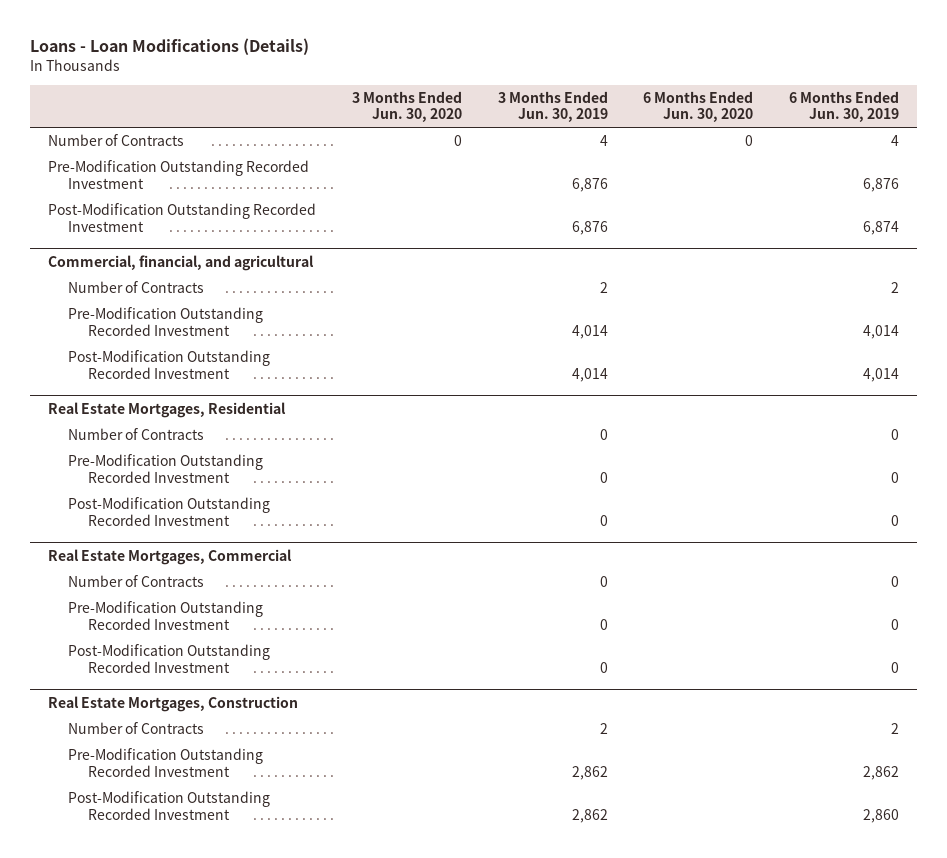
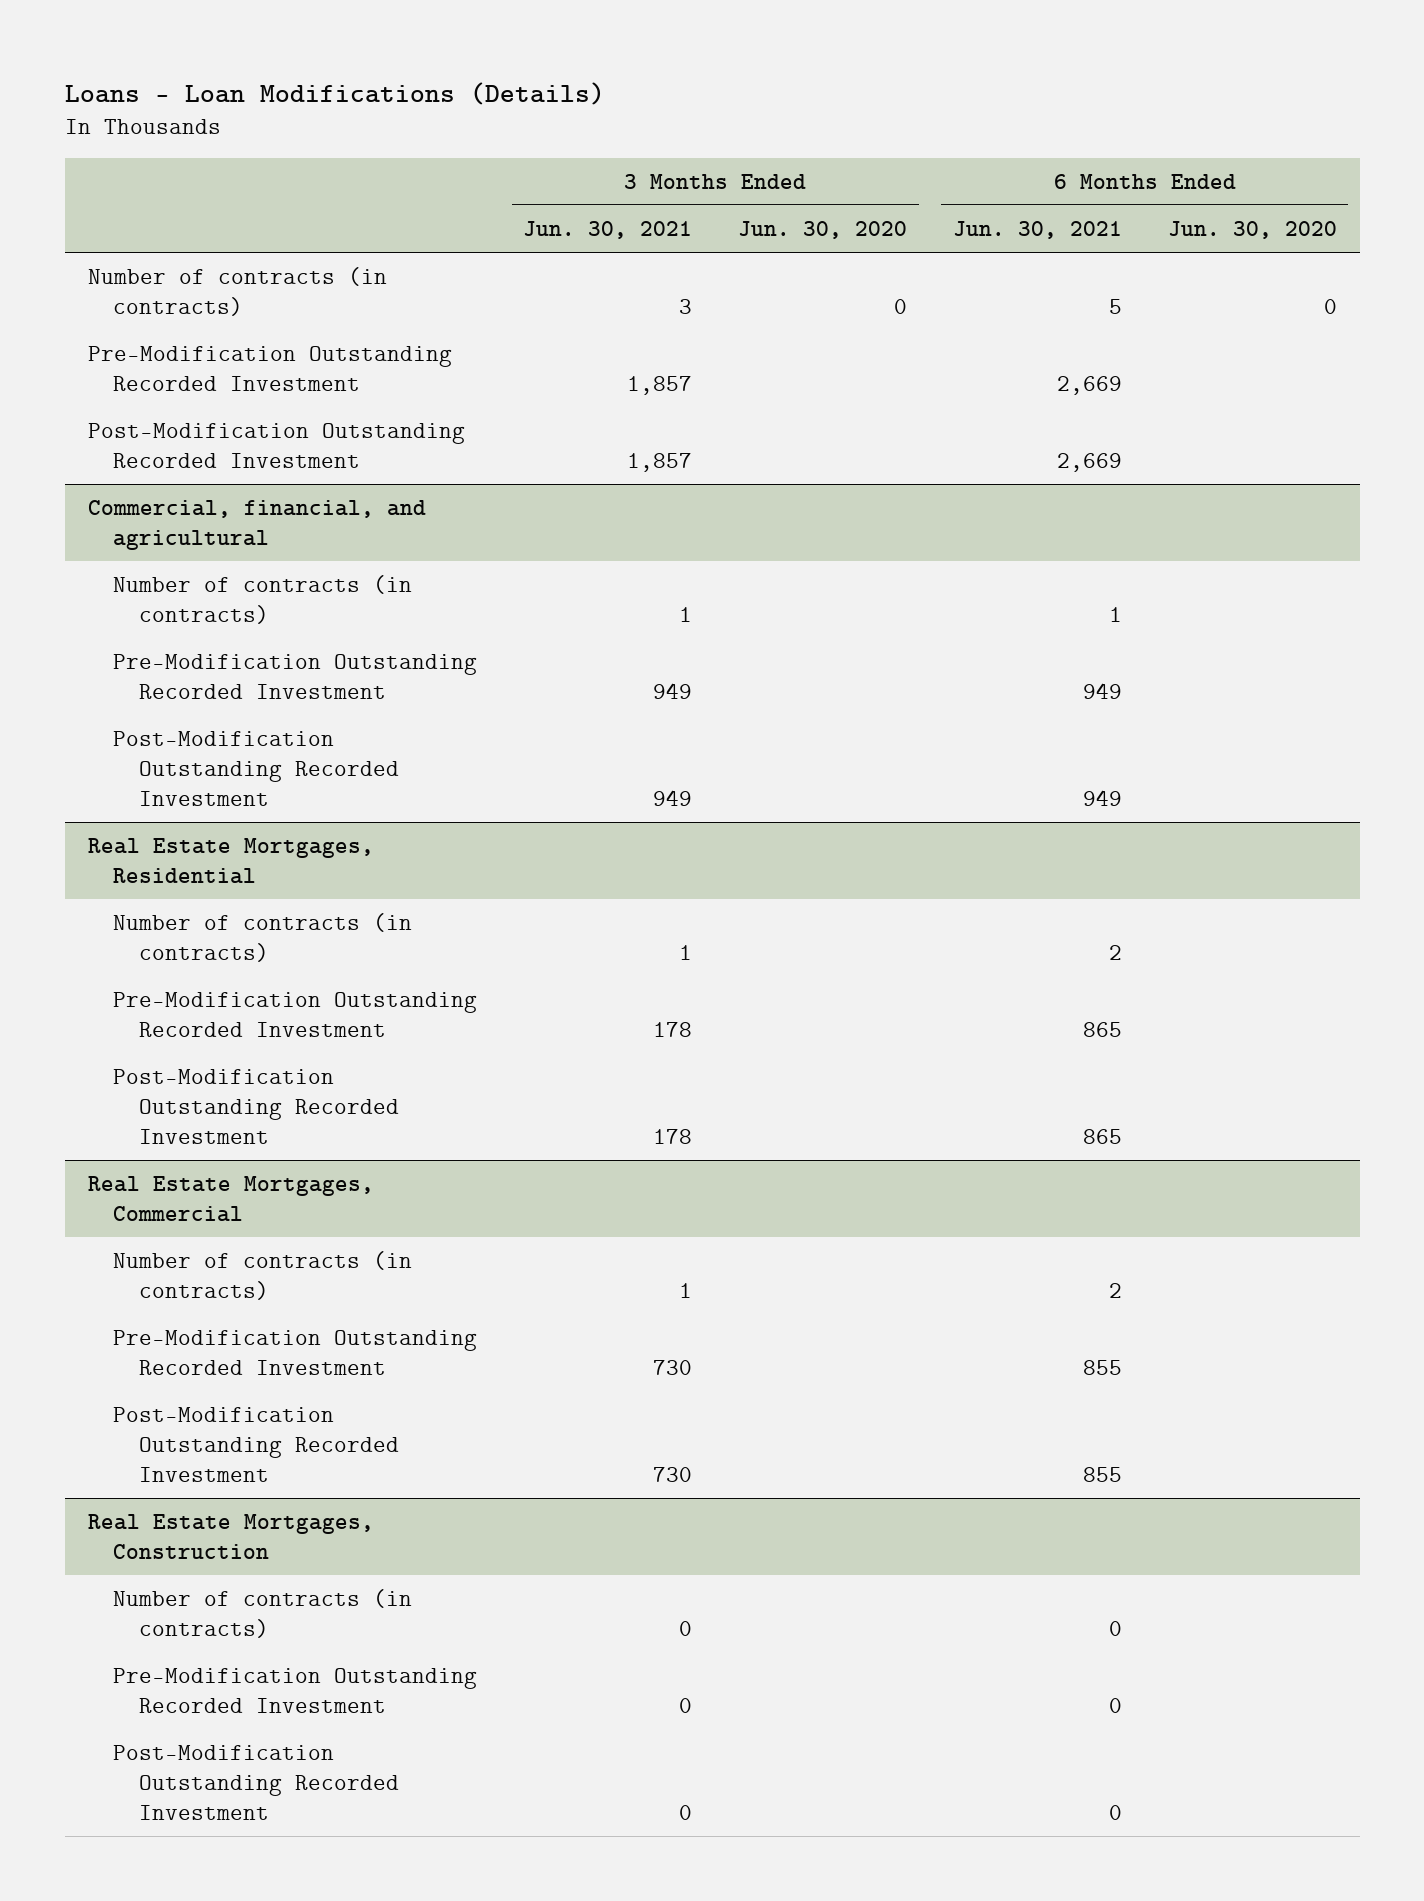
- | 3 Months Ended Jun. 30, 2020 | 3 Months Ended Jun. 30, 2019 | 6 Months Ended Jun. 30, 2020 | 6 Months Ended Jun. 30, 2019
+ | 3 Months Ended Jun. 30, 2021 | 3 Months Ended Jun. 30, 2020 | 6 Months Ended Jun. 30, 2021 | 6 Months Ended Jun. 30, 2020
- Number of Contracts | 0 | 4 | 0 | 4
+ Number of contracts (in contracts) | 3 | 0 | 5 | 0
@ Commercial, financial, and agricultural
- Number of Contracts | | 2 | | 2
+ Number of contracts (in contracts) | 1 | | 1 |
@ Real Estate Mortgages, Residential
- Number of Contracts | | 0 | | 0
+ Number of contracts (in contracts) | 1 | | 2 |
@ Real Estate Mortgages, Commercial
- Number of Contracts | | 0 | | 0
+ Number of contracts (in contracts) | 1 | | 2 |
@ Real Estate Mortgages, Construction
- Number of Contracts | | 2 | | 2
+ Number of contracts (in contracts) | 0 | | 0 |

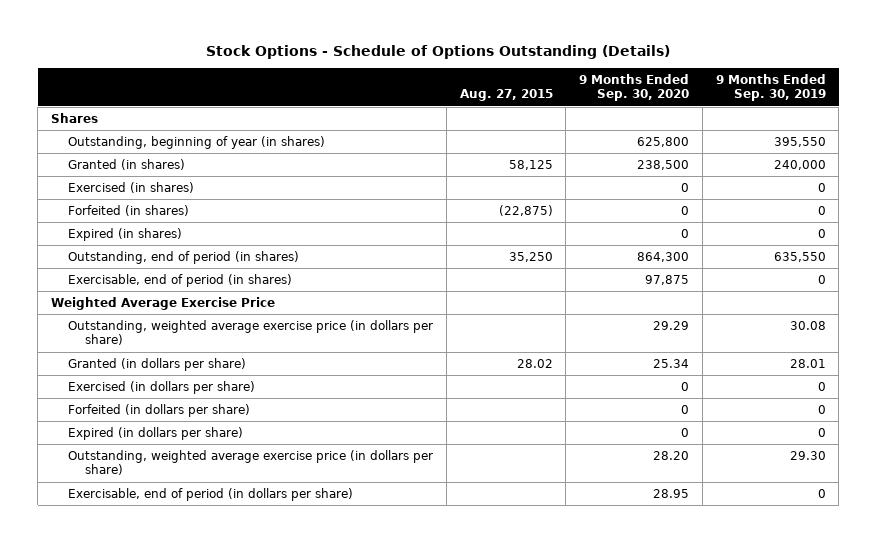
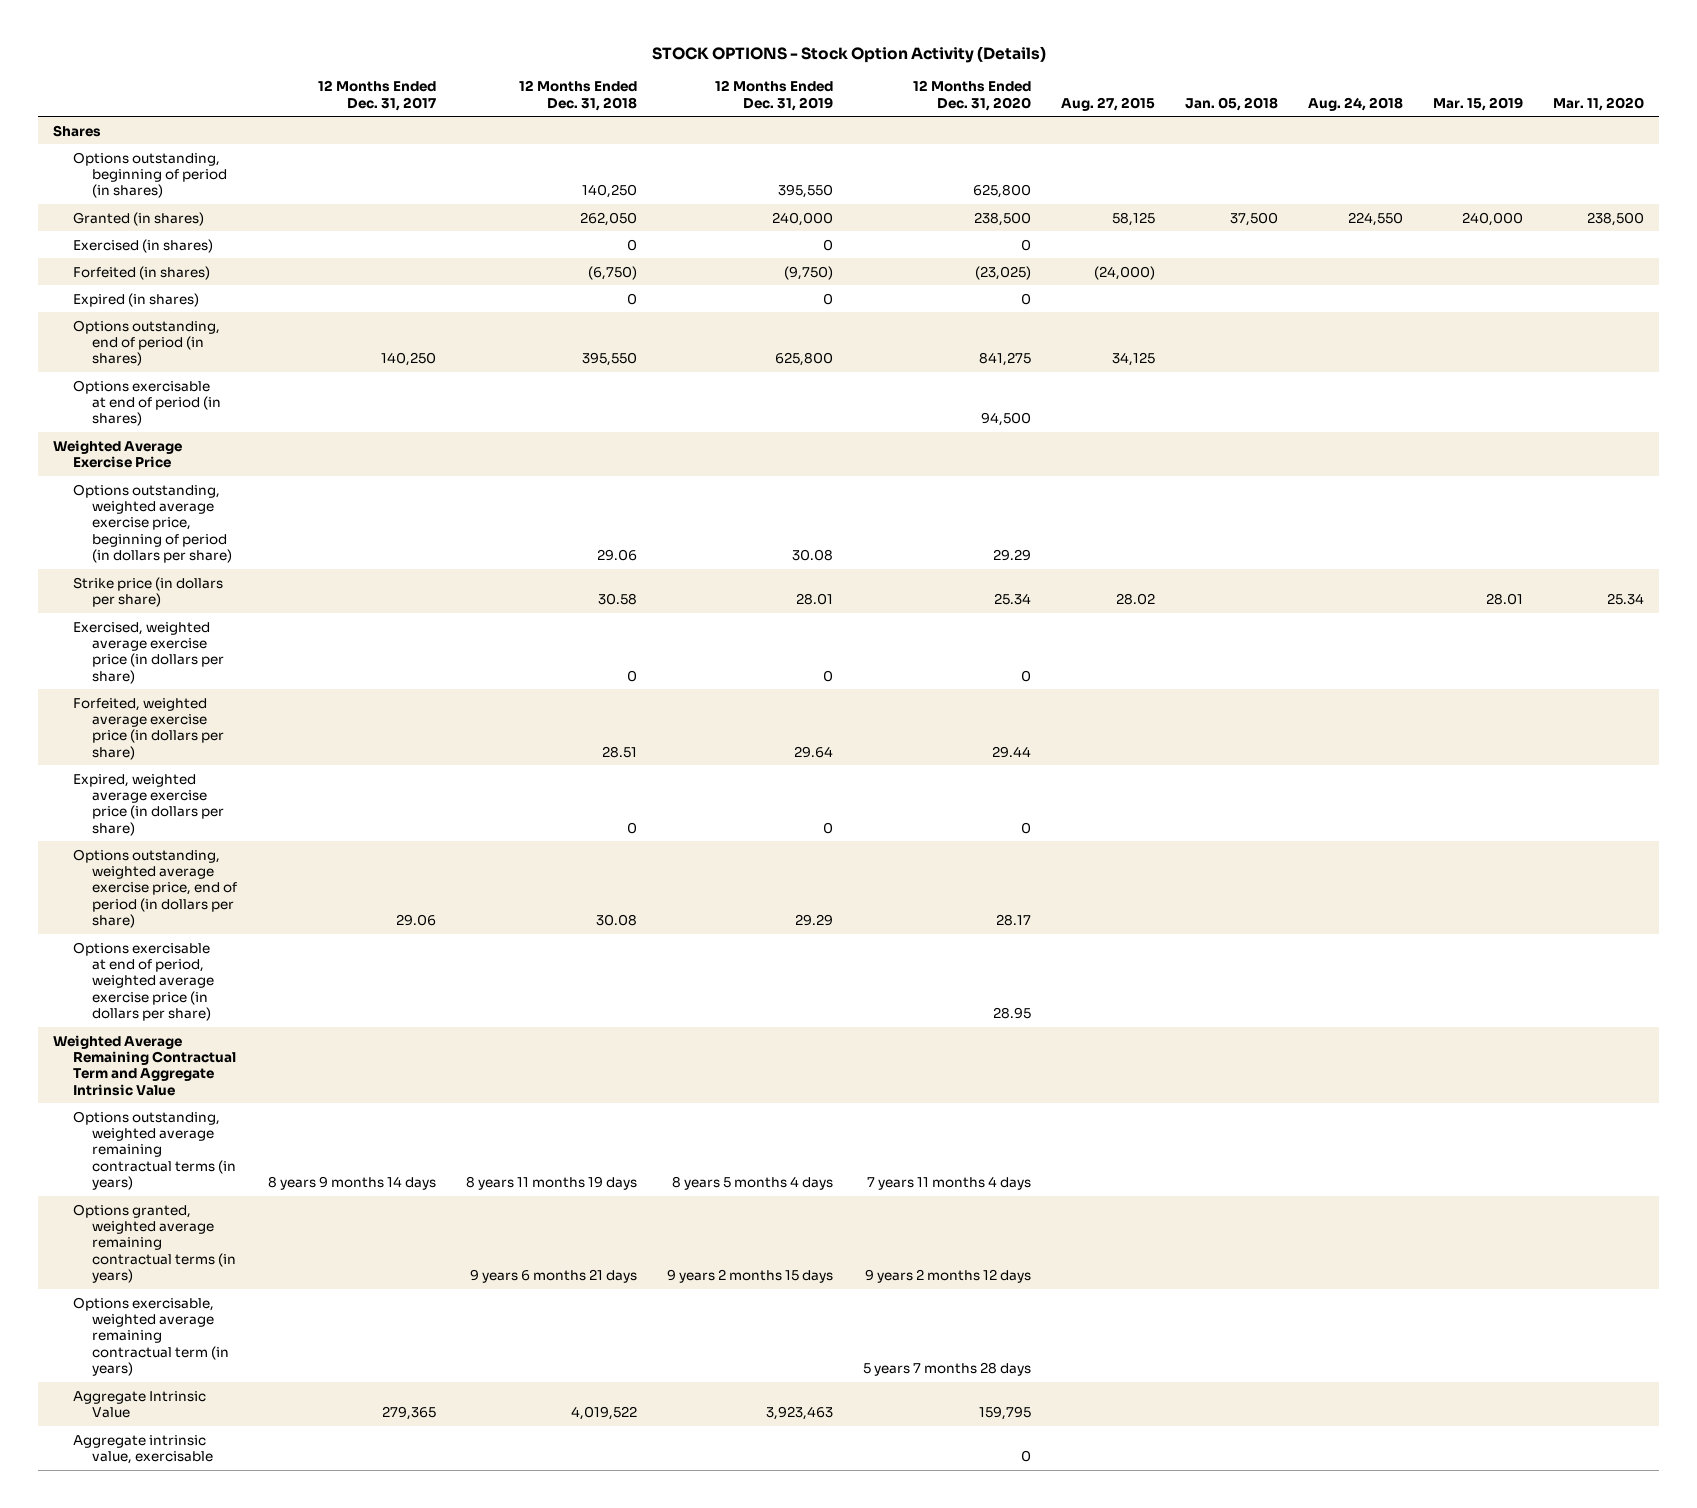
- Stock Options - Schedule of Options Outstanding (Details)
+ STOCK OPTIONS - Stock Option Activity (Details)
- | Aug. 27, 2015 | 9 Months Ended Sep. 30, 2020 | 9 Months Ended Sep. 30, 2019
+ | 12 Months Ended Dec. 31, 2017 | 12 Months Ended Dec. 31, 2018 | 12 Months Ended Dec. 31, 2019 | 12 Months Ended Dec. 31, 2020 | Aug. 27, 2015 | Jan. 05, 2018 | Aug. 24, 2018 | Mar. 15, 2019 | Mar. 11, 2020
- Outstanding, beginning of year (in shares) | | 625,800 | 395,550
+ Options outstanding, beginning of period (in shares) | | 140,250 | 395,550 | 625,800 | | | | |
- Forfeited (in shares) | (22,875) | 0 | 0
+ Forfeited (in shares) | | (6,750) | (9,750) | (23,025) | (24,000) | | | |
- Outstanding, end of period (in shares) | 35,250 | 864,300 | 635,550
- Exercisable, end of period (in shares) | | 97,875 | 0
+ Options outstanding, end of period (in shares) | 140,250 | 395,550 | 625,800 | 841,275 | 34,125 | | | |
+ Options exercisable at end of period (in shares) | | | | 94,500 | | | | |
- Outstanding, weighted average exercise price (in dollars per share) | | 29.29 | 30.08
- Granted (in dollars per share) | 28.02 | 25.34 | 28.01
- Exercised (in dollars per share) | | 0 | 0
- Forfeited (in dollars per share) | | 0 | 0
- Expired (in dollars per share) | | 0 | 0
- Outstanding, weighted average exercise price (in dollars per share) | | 28.20 | 29.30
- Exercisable, end of period (in dollars per share) | | 28.95 | 0
+ Options outstanding, weighted average exercise price, beginning of period (in dollars per share) | | 29.06 | 30.08 | 29.29 | | | | |
+ Strike price (in dollars per share) | | 30.58 | 28.01 | 25.34 | 28.02 | | | 28.01 | 25.34
+ Exercised, weighted average exercise price (in dollars per share) | | 0 | 0 | 0 | | | | |
+ Forfeited, weighted average exercise price (in dollars per share) | | 28.51 | 29.64 | 29.44 | | | | |
+ Expired, weighted average exercise price (in dollars per share) | | 0 | 0 | 0 | | | | |
+ Options outstanding, weighted average exercise price, end of period (in dollars per share) | 29.06 | 30.08 | 29.29 | 28.17 | | | | |
+ Options exercisable at end of period, weighted average exercise price (in dollars per share) | | | | 28.95 | | | | |
+ Weighted Average Remaining Contractual Term and Aggregate Intrinsic Value
+ Options outstanding, weighted average remaining contractual terms (in years) | 8 years 9 months 14 days | 8 years 11 months 19 days | 8 years 5 months 4 days | 7 years 11 months 4 days | | | | |
+ Options granted, weighted average remaining contractual terms (in years) | | 9 years 6 months 21 days | 9 years 2 months 15 days | 9 years 2 months 12 days | | | | |
+ Options exercisable, weighted average remaining contractual term (in years) | | | | 5 years 7 months 28 days | | | | |
+ Aggregate Intrinsic Value | 279,365 | 4,019,522 | 3,923,463 | 159,795 | | | | |
+ Aggregate intrinsic value, exercisable | | | | 0 | | | | |

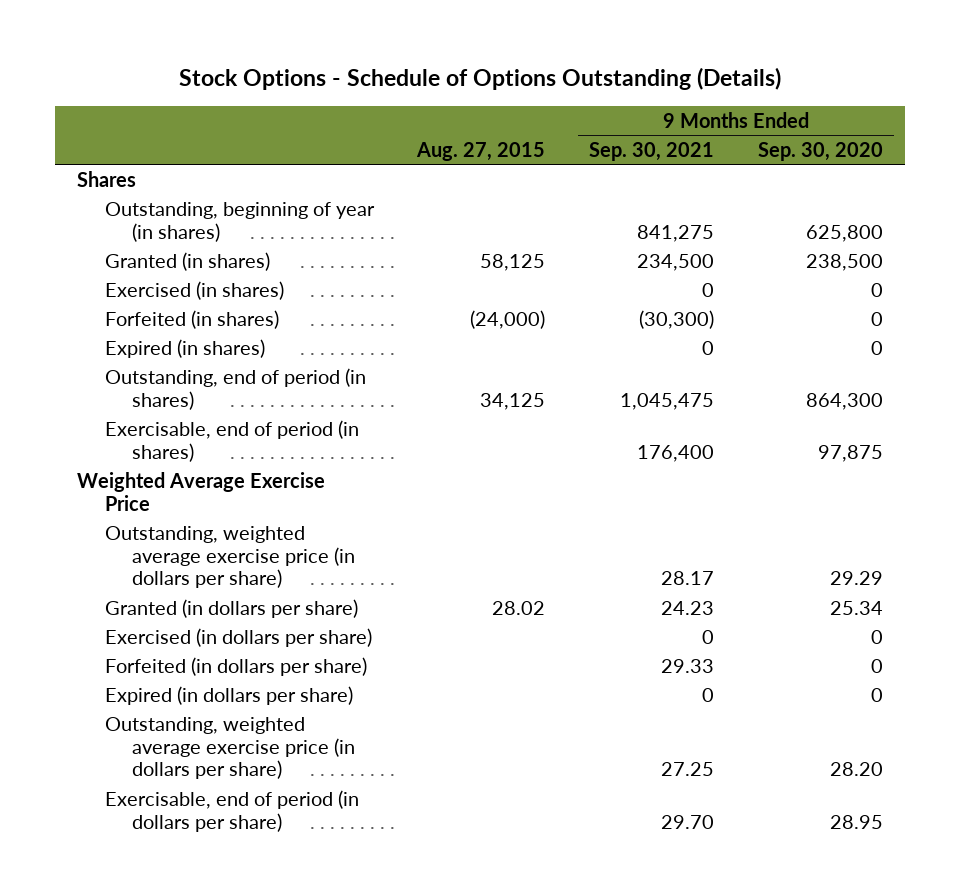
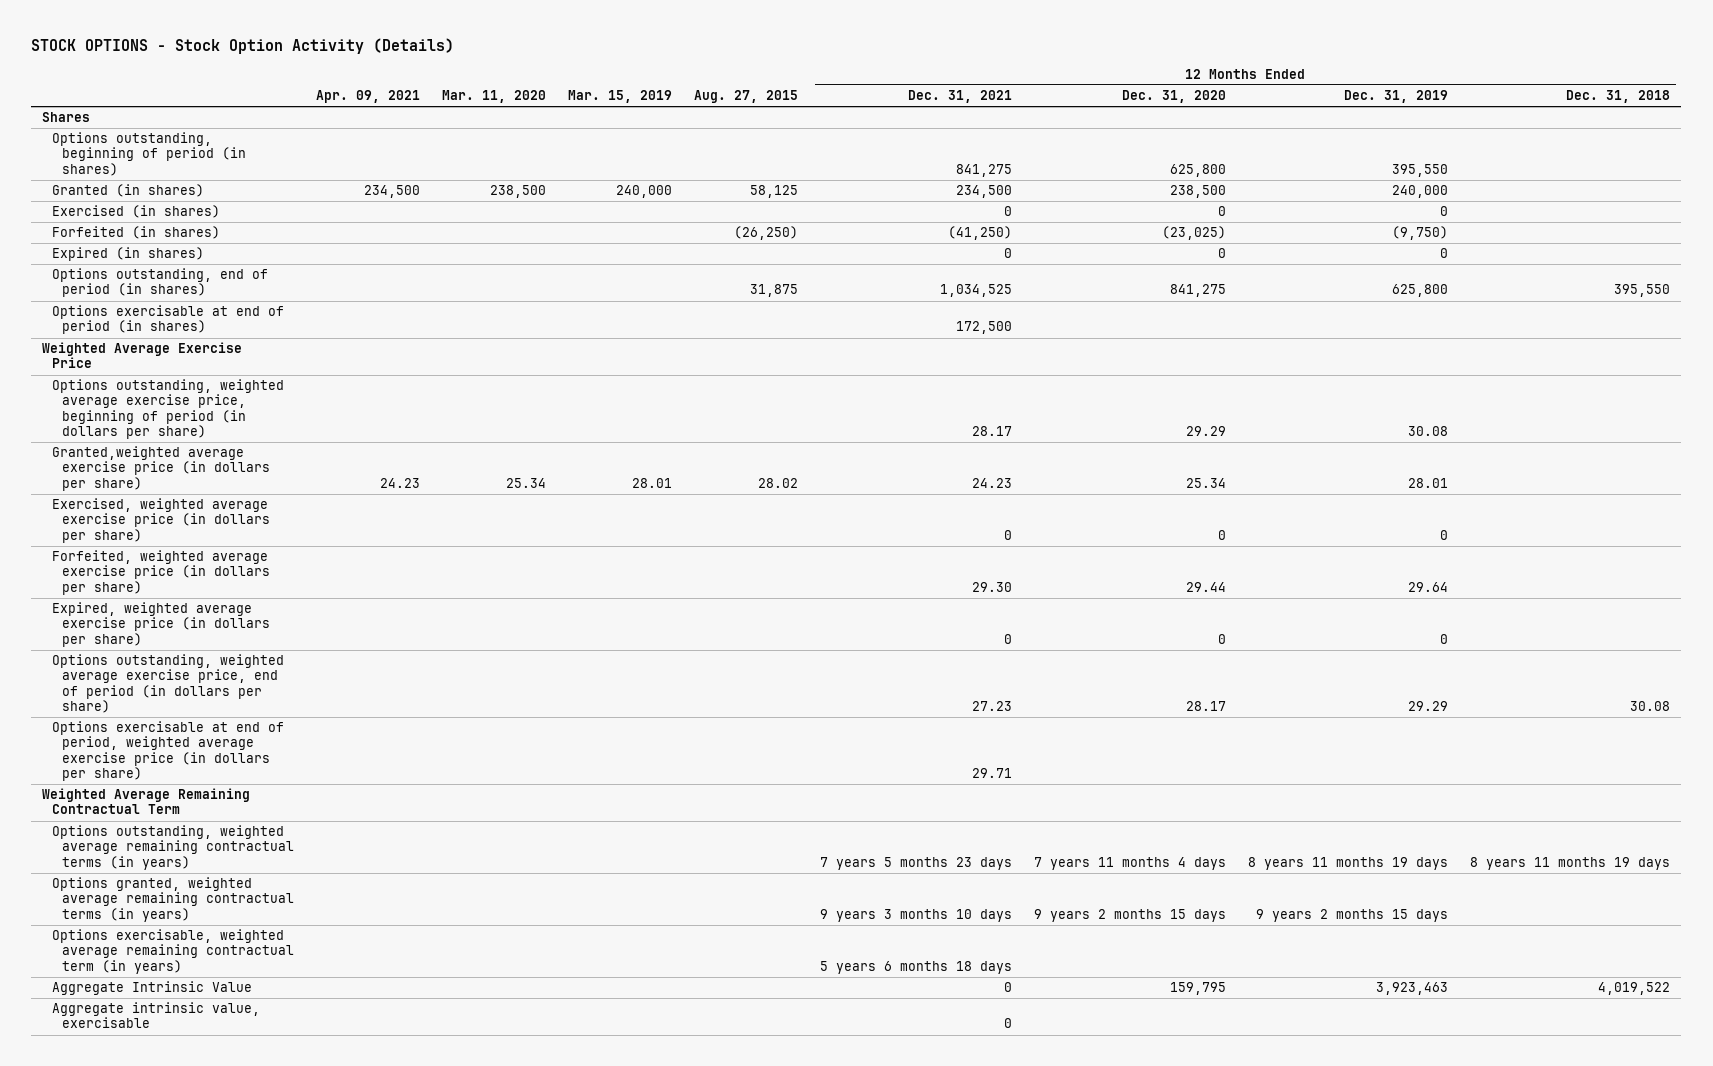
- Stock Options - Schedule of Options Outstanding (Details)
+ STOCK OPTIONS - Stock Option Activity (Details)
- | Aug. 27, 2015 | 9 Months Ended Sep. 30, 2021 | 9 Months Ended Sep. 30, 2020
+ | Apr. 09, 2021 | Mar. 11, 2020 | Mar. 15, 2019 | Aug. 27, 2015 | 12 Months Ended Dec. 31, 2021 | 12 Months Ended Dec. 31, 2020 | 12 Months Ended Dec. 31, 2019 | 12 Months Ended Dec. 31, 2018
- Outstanding, beginning of year (in shares) | | 841,275 | 625,800
+ Options outstanding, beginning of period (in shares) | | | | | 841,275 | 625,800 | 395,550 |
- Forfeited (in shares) | (24,000) | (30,300) | 0
+ Forfeited (in shares) | | | | (26,250) | (41,250) | (23,025) | (9,750) |
- Outstanding, end of period (in shares) | 34,125 | 1,045,475 | 864,300
- Exercisable, end of period (in shares) | | 176,400 | 97,875
+ Options outstanding, end of period (in shares) | | | | 31,875 | 1,034,525 | 841,275 | 625,800 | 395,550
+ Options exercisable at end of period (in shares) | | | | | 172,500 | | |
- Outstanding, weighted average exercise price (in dollars per share) | | 28.17 | 29.29
- Granted (in dollars per share) | 28.02 | 24.23 | 25.34
- Exercised (in dollars per share) | | 0 | 0
- Forfeited (in dollars per share) | | 29.33 | 0
- Expired (in dollars per share) | | 0 | 0
- Outstanding, weighted average exercise price (in dollars per share) | | 27.25 | 28.20
- Exercisable, end of period (in dollars per share) | | 29.70 | 28.95
+ Options outstanding, weighted average exercise price, beginning of period (in dollars per share) | | | | | 28.17 | 29.29 | 30.08 |
+ Granted,weighted average exercise price (in dollars per share) | 24.23 | 25.34 | 28.01 | 28.02 | 24.23 | 25.34 | 28.01 |
+ Exercised, weighted average exercise price (in dollars per share) | | | | | 0 | 0 | 0 |
+ Forfeited, weighted average exercise price (in dollars per share) | | | | | 29.30 | 29.44 | 29.64 |
+ Expired, weighted average exercise price (in dollars per share) | | | | | 0 | 0 | 0 |
+ Options outstanding, weighted average exercise price, end of period (in dollars per share) | | | | | 27.23 | 28.17 | 29.29 | 30.08
+ Options exercisable at end of period, weighted average exercise price (in dollars per share) | | | | | 29.71 | | |
+ Weighted Average Remaining Contractual Term
+ Options outstanding, weighted average remaining contractual terms (in years) | | | | | 7 years 5 months 23 days | 7 years 11 months 4 days | 8 years 11 months 19 days | 8 years 11 months 19 days
+ Options granted, weighted average remaining contractual terms (in years) | | | | | 9 years 3 months 10 days | 9 years 2 months 15 days | 9 years 2 months 15 days |
+ Options exercisable, weighted average remaining contractual term (in years) | | | | | 5 years 6 months 18 days | | |
+ Aggregate Intrinsic Value | | | | | 0 | 159,795 | 3,923,463 | 4,019,522
+ Aggregate intrinsic value, exercisable | | | | | 0 | | |

